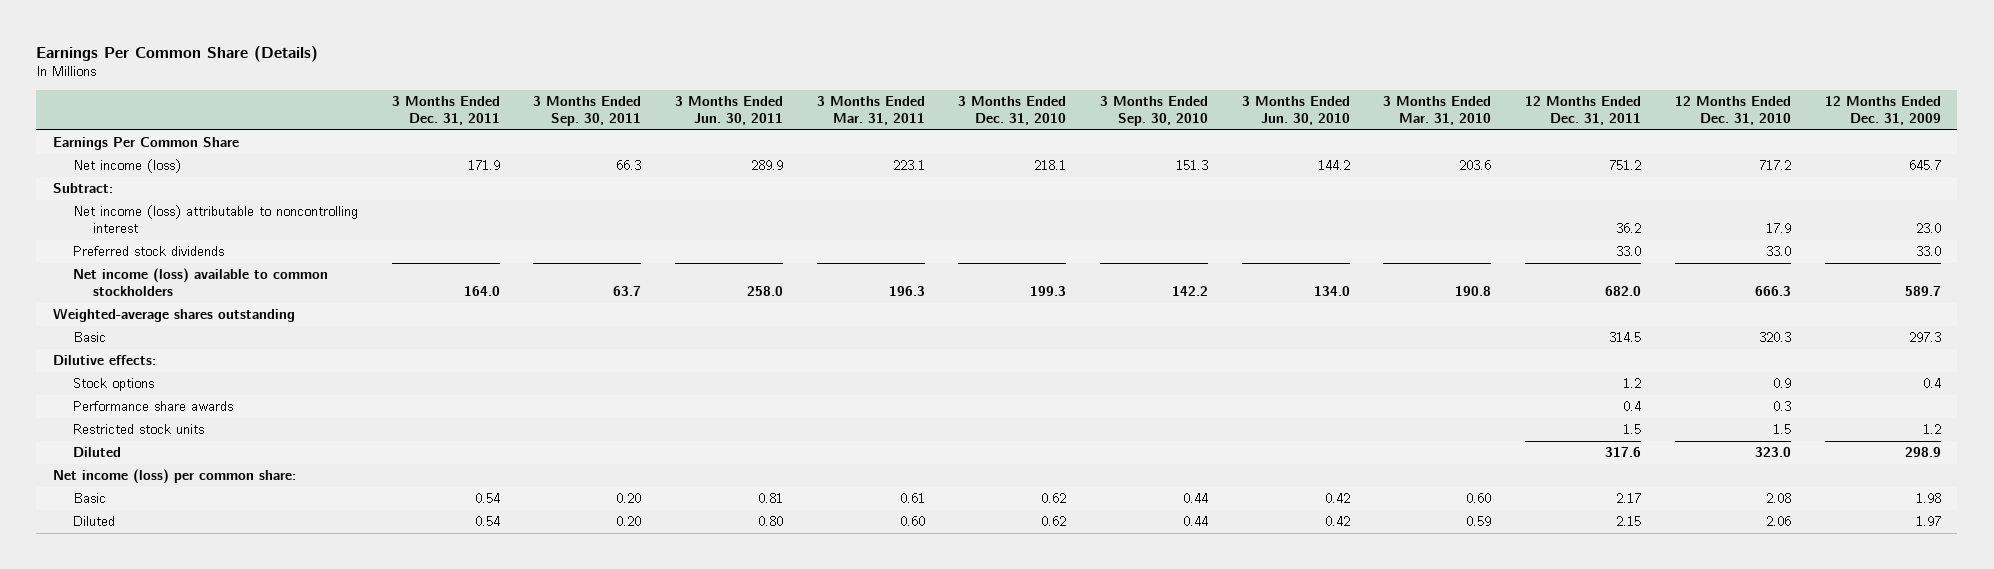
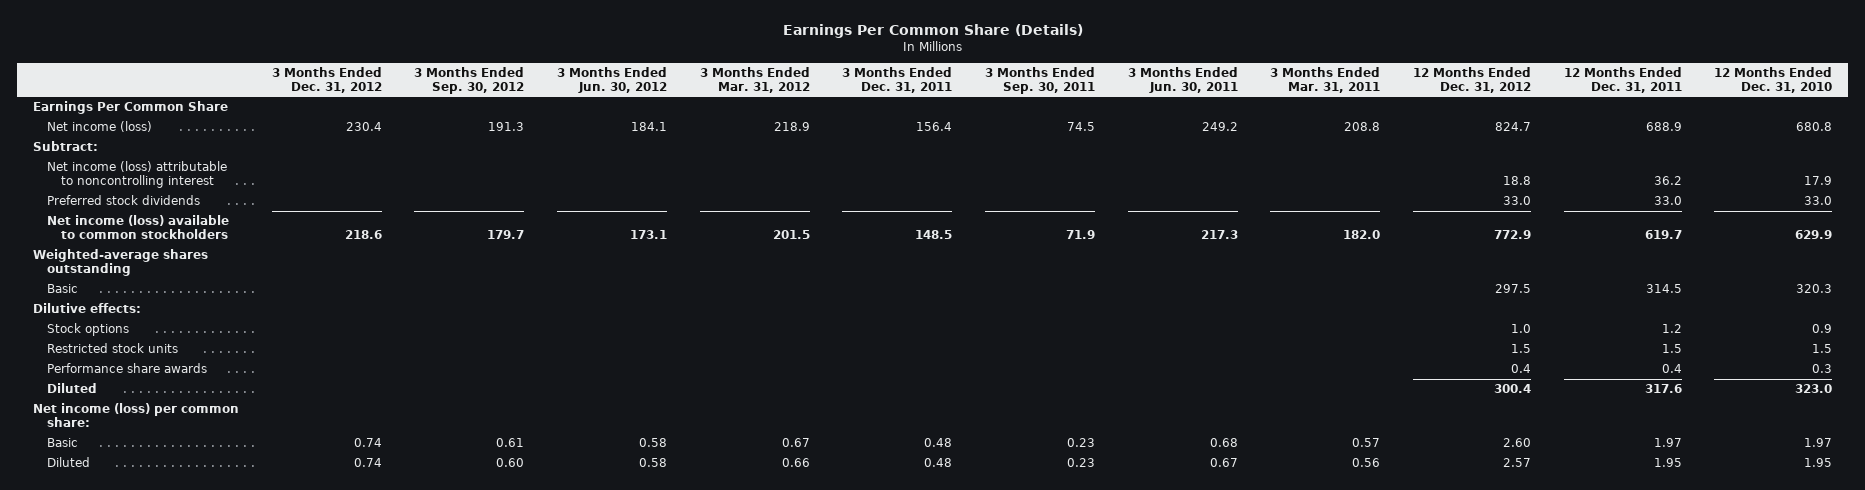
- | 3 Months Ended Dec. 31, 2011 | 3 Months Ended Sep. 30, 2011 | 3 Months Ended Jun. 30, 2011 | 3 Months Ended Mar. 31, 2011 | 3 Months Ended Dec. 31, 2010 | 3 Months Ended Sep. 30, 2010 | 3 Months Ended Jun. 30, 2010 | 3 Months Ended Mar. 31, 2010 | 12 Months Ended Dec. 31, 2011 | 12 Months Ended Dec. 31, 2010 | 12 Months Ended Dec. 31, 2009
+ | 3 Months Ended Dec. 31, 2012 | 3 Months Ended Sep. 30, 2012 | 3 Months Ended Jun. 30, 2012 | 3 Months Ended Mar. 31, 2012 | 3 Months Ended Dec. 31, 2011 | 3 Months Ended Sep. 30, 2011 | 3 Months Ended Jun. 30, 2011 | 3 Months Ended Mar. 31, 2011 | 12 Months Ended Dec. 31, 2012 | 12 Months Ended Dec. 31, 2011 | 12 Months Ended Dec. 31, 2010
- Net income (loss) | 171.9 | 66.3 | 289.9 | 223.1 | 218.1 | 151.3 | 144.2 | 203.6 | 751.2 | 717.2 | 645.7
+ Net income (loss) | 230.4 | 191.3 | 184.1 | 218.9 | 156.4 | 74.5 | 249.2 | 208.8 | 824.7 | 688.9 | 680.8
- Net income (loss) available to common stockholders | 164.0 | 63.7 | 258.0 | 196.3 | 199.3 | 142.2 | 134.0 | 190.8 | 682.0 | 666.3 | 589.7
+ Net income (loss) available to common stockholders | 218.6 | 179.7 | 173.1 | 201.5 | 148.5 | 71.9 | 217.3 | 182.0 | 772.9 | 619.7 | 629.9
moved down: Performance share awards | | | | | | | | | 0.4 | 0.4 | 0.3
- Basic | 0.54 | 0.20 | 0.81 | 0.61 | 0.62 | 0.44 | 0.42 | 0.60 | 2.17 | 2.08 | 1.98
- Diluted | 0.54 | 0.20 | 0.80 | 0.60 | 0.62 | 0.44 | 0.42 | 0.59 | 2.15 | 2.06 | 1.97
+ Basic | 0.74 | 0.61 | 0.58 | 0.67 | 0.48 | 0.23 | 0.68 | 0.57 | 2.60 | 1.97 | 1.97
+ Diluted | 0.74 | 0.60 | 0.58 | 0.66 | 0.48 | 0.23 | 0.67 | 0.56 | 2.57 | 1.95 | 1.95

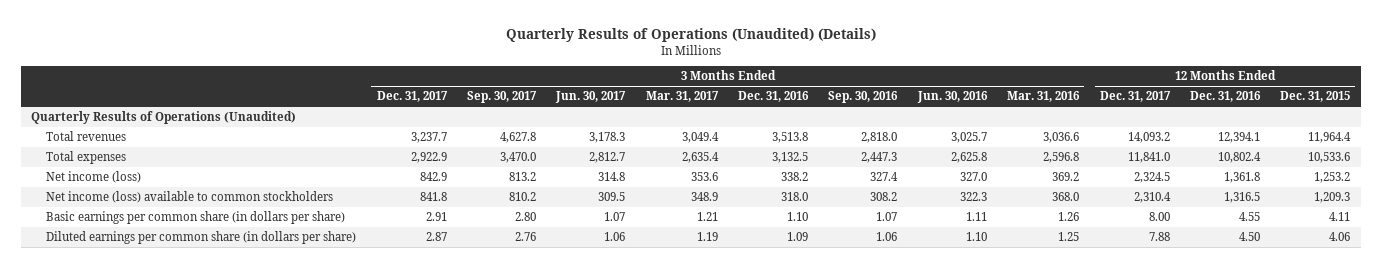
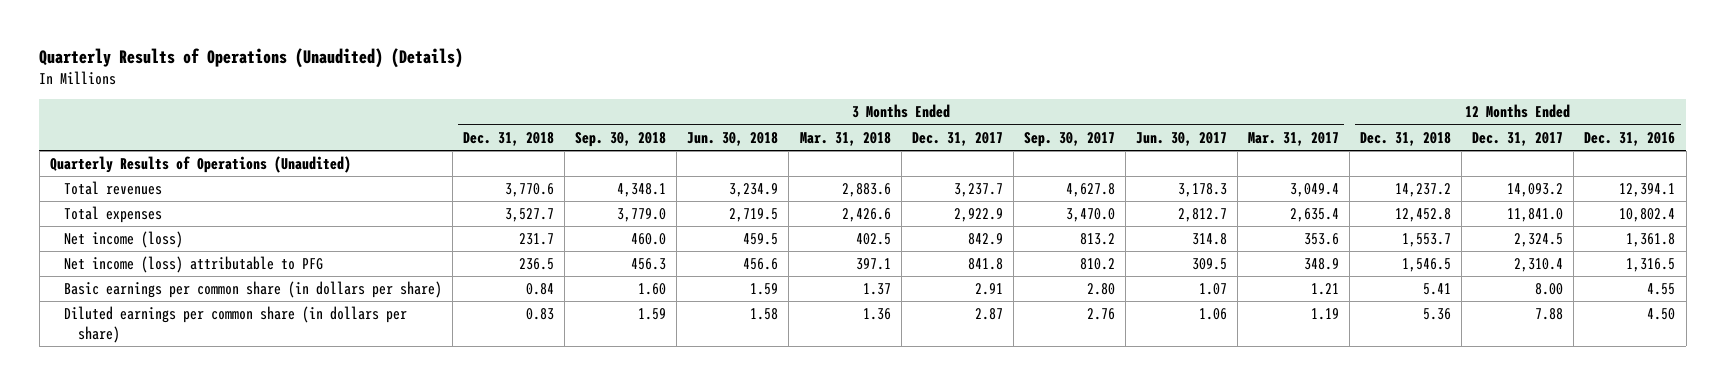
- | 3 Months Ended Dec. 31, 2017 | 3 Months Ended Sep. 30, 2017 | 3 Months Ended Jun. 30, 2017 | 3 Months Ended Mar. 31, 2017 | 3 Months Ended Dec. 31, 2016 | 3 Months Ended Sep. 30, 2016 | 3 Months Ended Jun. 30, 2016 | 3 Months Ended Mar. 31, 2016 | 12 Months Ended Dec. 31, 2017 | 12 Months Ended Dec. 31, 2016 | 12 Months Ended Dec. 31, 2015
+ | 3 Months Ended Dec. 31, 2018 | 3 Months Ended Sep. 30, 2018 | 3 Months Ended Jun. 30, 2018 | 3 Months Ended Mar. 31, 2018 | 3 Months Ended Dec. 31, 2017 | 3 Months Ended Sep. 30, 2017 | 3 Months Ended Jun. 30, 2017 | 3 Months Ended Mar. 31, 2017 | 12 Months Ended Dec. 31, 2018 | 12 Months Ended Dec. 31, 2017 | 12 Months Ended Dec. 31, 2016
- Net income (loss) available to common stockholders | 841.8 | 810.2 | 309.5 | 348.9 | 318.0 | 308.2 | 322.3 | 368.0 | 2,310.4 | 1,316.5 | 1,209.3
+ Net income (loss) attributable to PFG | 236.5 | 456.3 | 456.6 | 397.1 | 841.8 | 810.2 | 309.5 | 348.9 | 1,546.5 | 2,310.4 | 1,316.5

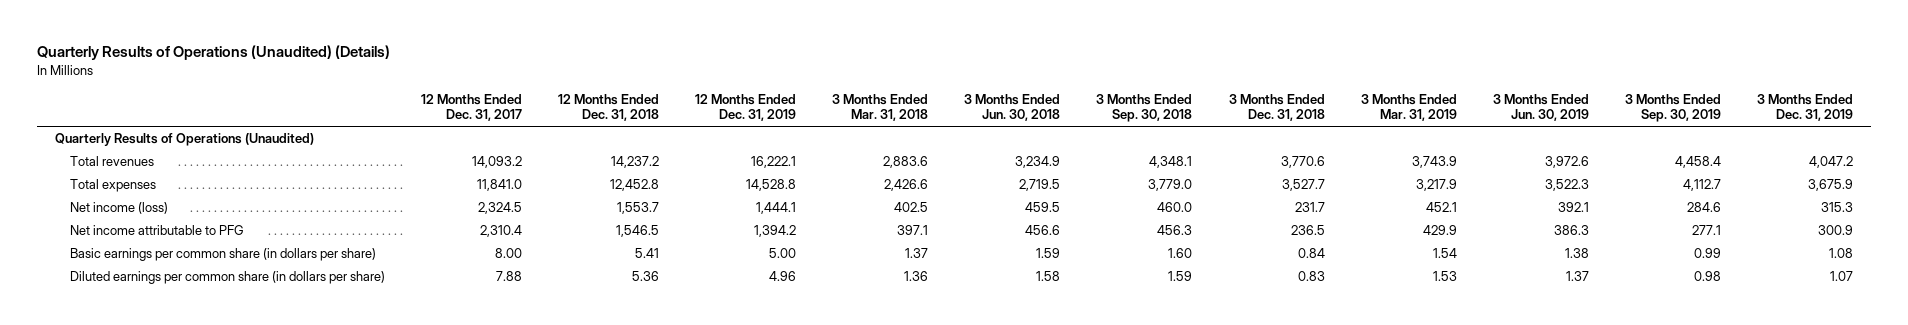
- | 3 Months Ended Dec. 31, 2018 | 3 Months Ended Sep. 30, 2018 | 3 Months Ended Jun. 30, 2018 | 3 Months Ended Mar. 31, 2018 | 3 Months Ended Dec. 31, 2017 | 3 Months Ended Sep. 30, 2017 | 3 Months Ended Jun. 30, 2017 | 3 Months Ended Mar. 31, 2017 | 12 Months Ended Dec. 31, 2018 | 12 Months Ended Dec. 31, 2017 | 12 Months Ended Dec. 31, 2016
+ | 12 Months Ended Dec. 31, 2017 | 12 Months Ended Dec. 31, 2018 | 12 Months Ended Dec. 31, 2019 | 3 Months Ended Mar. 31, 2018 | 3 Months Ended Jun. 30, 2018 | 3 Months Ended Sep. 30, 2018 | 3 Months Ended Dec. 31, 2018 | 3 Months Ended Mar. 31, 2019 | 3 Months Ended Jun. 30, 2019 | 3 Months Ended Sep. 30, 2019 | 3 Months Ended Dec. 31, 2019
- Net income (loss) attributable to PFG | 236.5 | 456.3 | 456.6 | 397.1 | 841.8 | 810.2 | 309.5 | 348.9 | 1,546.5 | 2,310.4 | 1,316.5
+ Net income attributable to PFG | 2,310.4 | 1,546.5 | 1,394.2 | 397.1 | 456.6 | 456.3 | 236.5 | 429.9 | 386.3 | 277.1 | 300.9

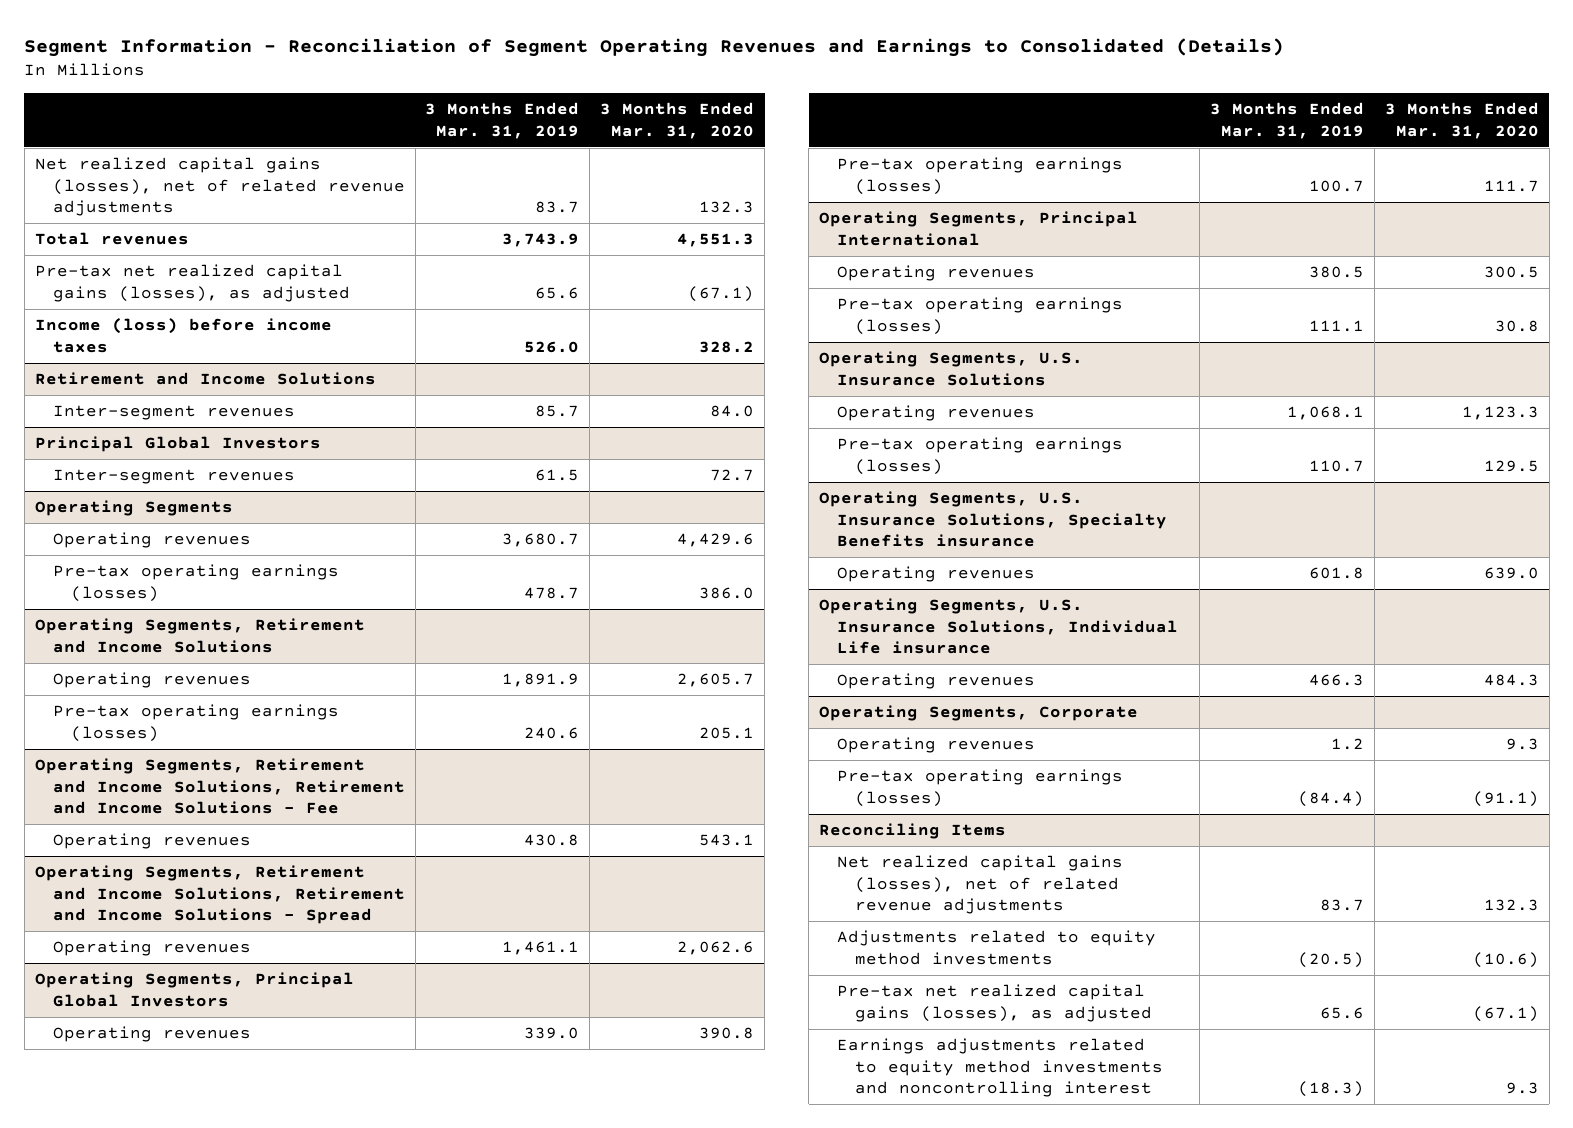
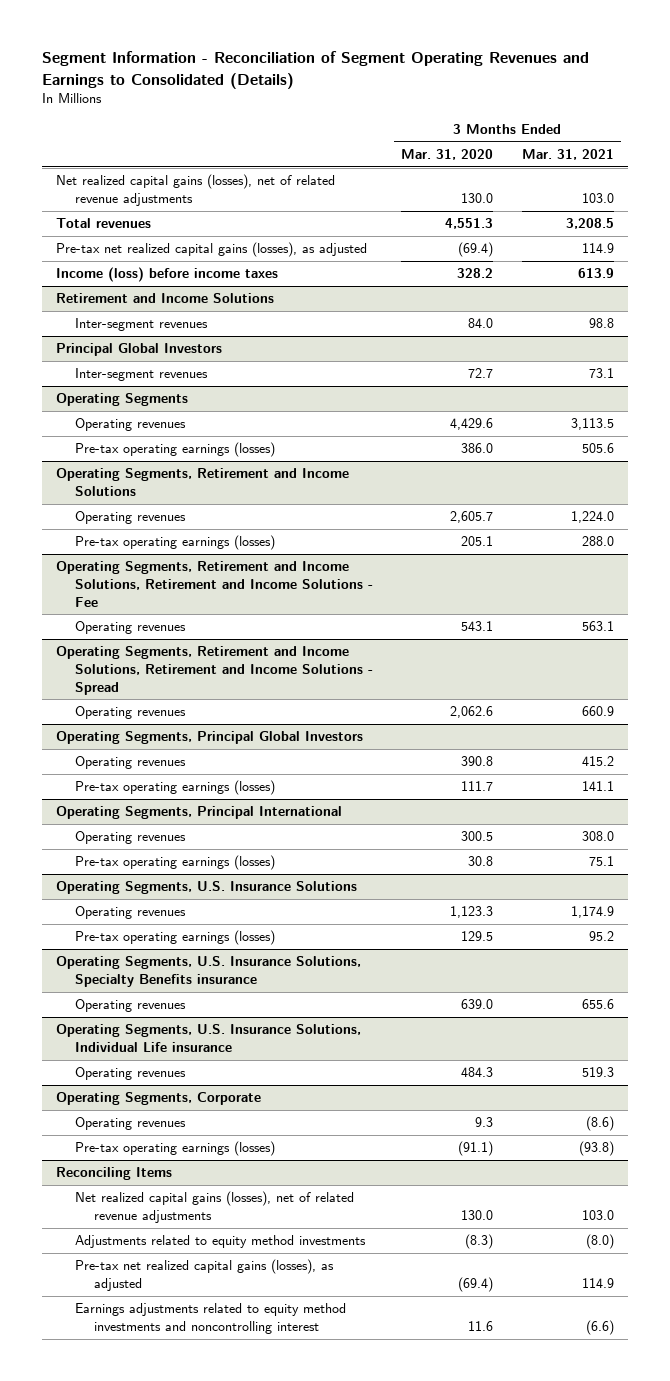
- | 3 Months Ended Mar. 31, 2019 | 3 Months Ended Mar. 31, 2020
+ | 3 Months Ended Mar. 31, 2020 | 3 Months Ended Mar. 31, 2021
- Net realized capital gains (losses), net of related revenue adjustments | 83.7 | 132.3
+ Net realized capital gains (losses), net of related revenue adjustments | 130.0 | 103.0
- Pre-tax net realized capital gains (losses), as adjusted | 65.6 | (67.1)
+ Pre-tax net realized capital gains (losses), as adjusted | (69.4) | 114.9
@ Reconciling Items
- Net realized capital gains (losses), net of related revenue adjustments | 83.7 | 132.3
- Adjustments related to equity method investments | (20.5) | (10.6)
- Pre-tax net realized capital gains (losses), as adjusted | 65.6 | (67.1)
- Earnings adjustments related to equity method investments and noncontrolling interest | (18.3) | 9.3
+ Net realized capital gains (losses), net of related revenue adjustments | 130.0 | 103.0
+ Adjustments related to equity method investments | (8.3) | (8.0)
+ Pre-tax net realized capital gains (losses), as adjusted | (69.4) | 114.9
+ Earnings adjustments related to equity method investments and noncontrolling interest | 11.6 | (6.6)

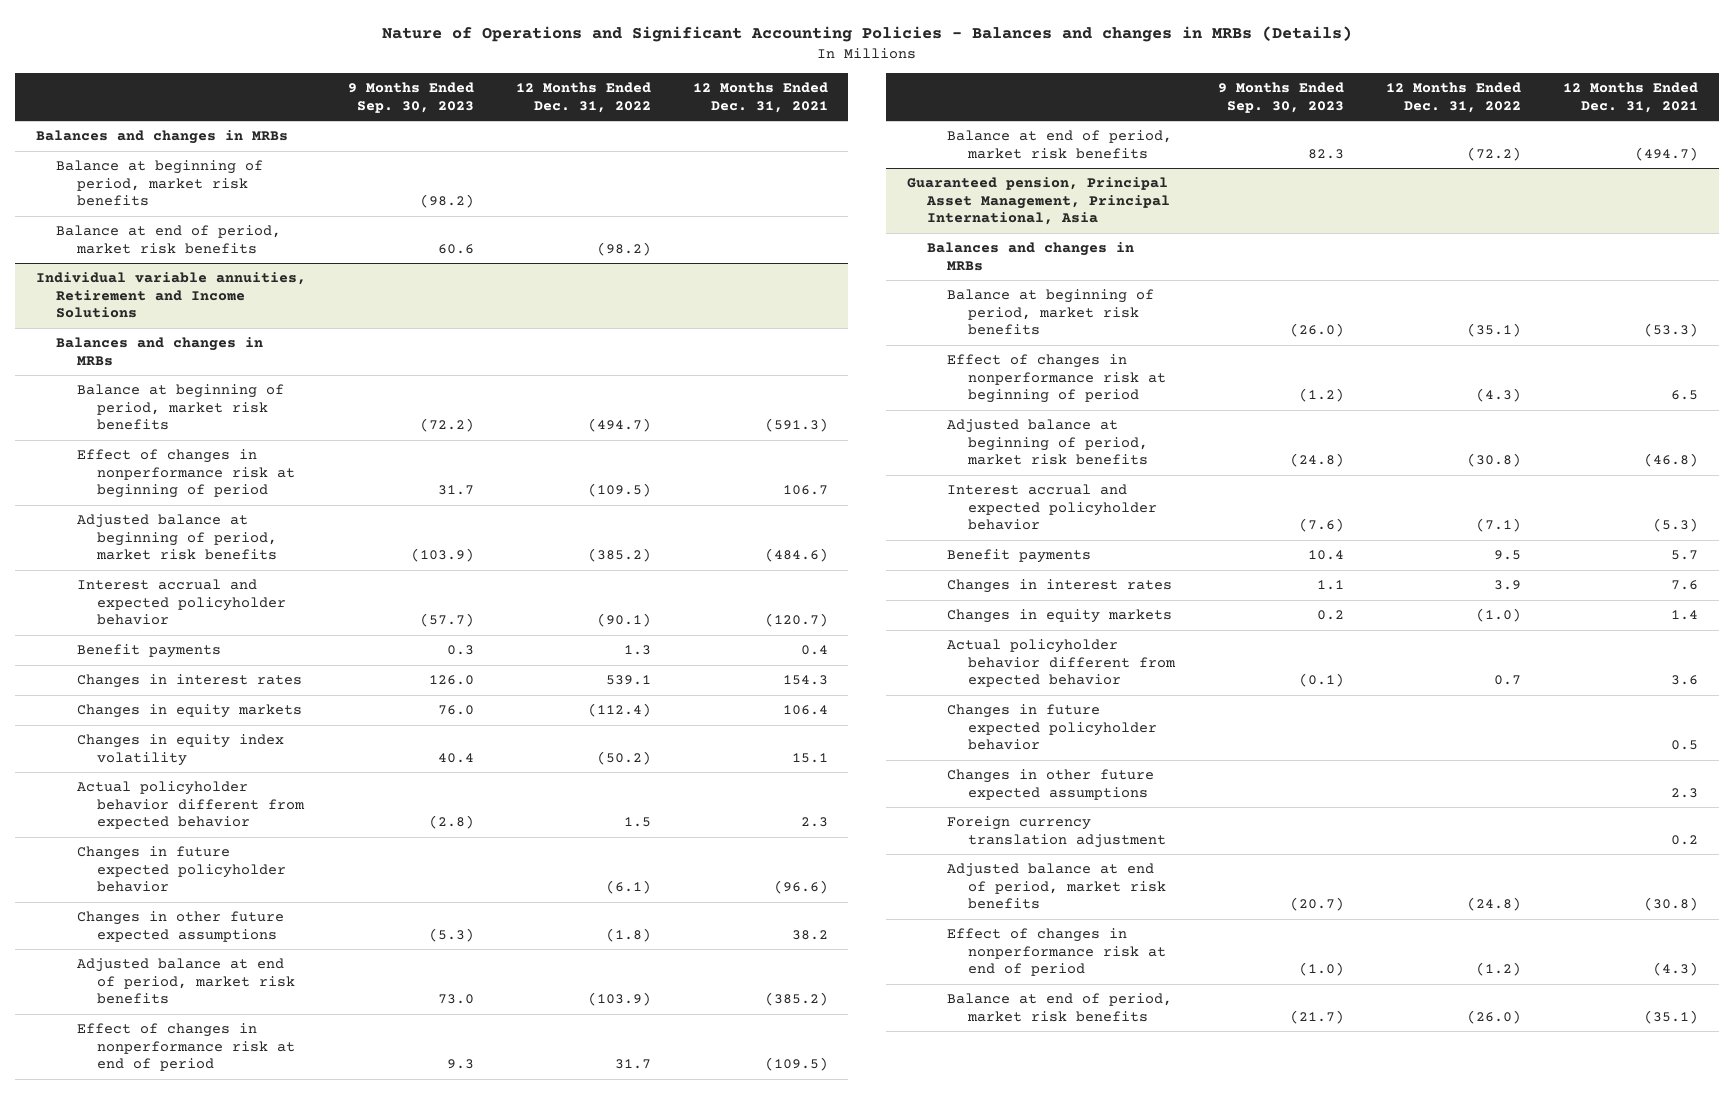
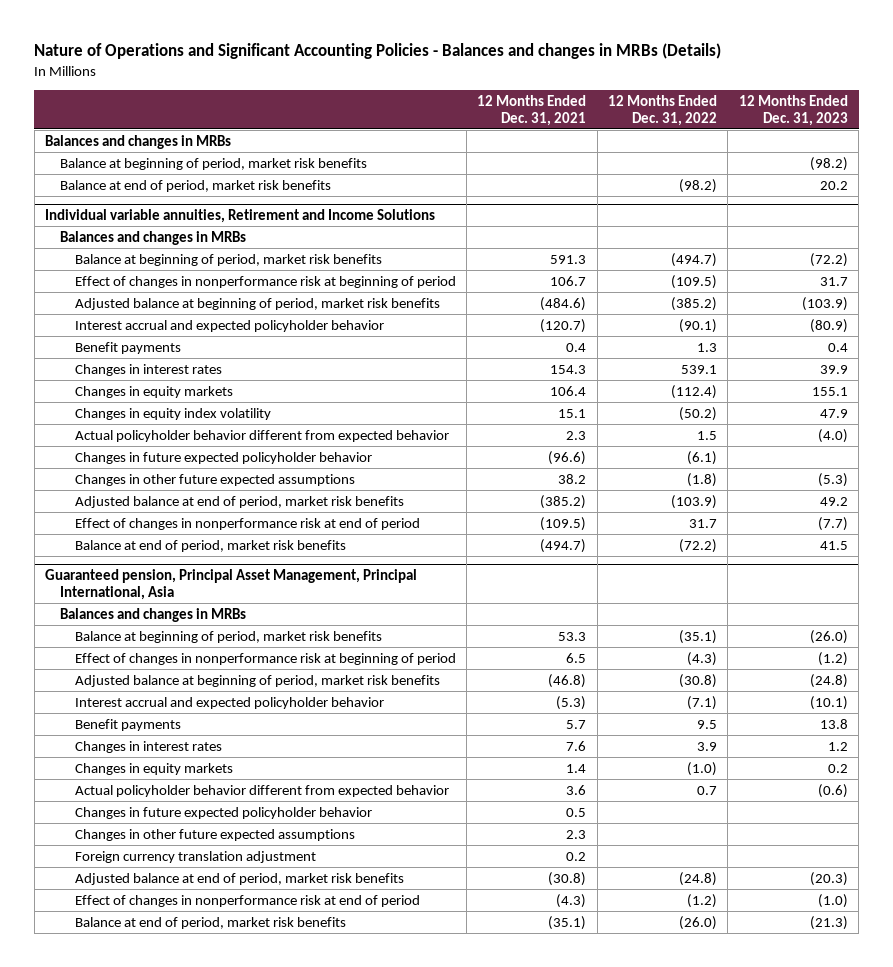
- | 9 Months Ended Sep. 30, 2023 | 12 Months Ended Dec. 31, 2022 | 12 Months Ended Dec. 31, 2021
+ | 12 Months Ended Dec. 31, 2021 | 12 Months Ended Dec. 31, 2022 | 12 Months Ended Dec. 31, 2023
@ Individual variable annuities, Retirement and Income Solutions
- Balance at beginning of period, market risk benefits | (72.2) | (494.7) | (591.3)
+ Balance at beginning of period, market risk benefits | 591.3 | (494.7) | (72.2)
@ Guaranteed pension, Principal Asset Management, Principal International, Asia
- Balance at beginning of period, market risk benefits | (26.0) | (35.1) | (53.3)
+ Balance at beginning of period, market risk benefits | 53.3 | (35.1) | (26.0)

